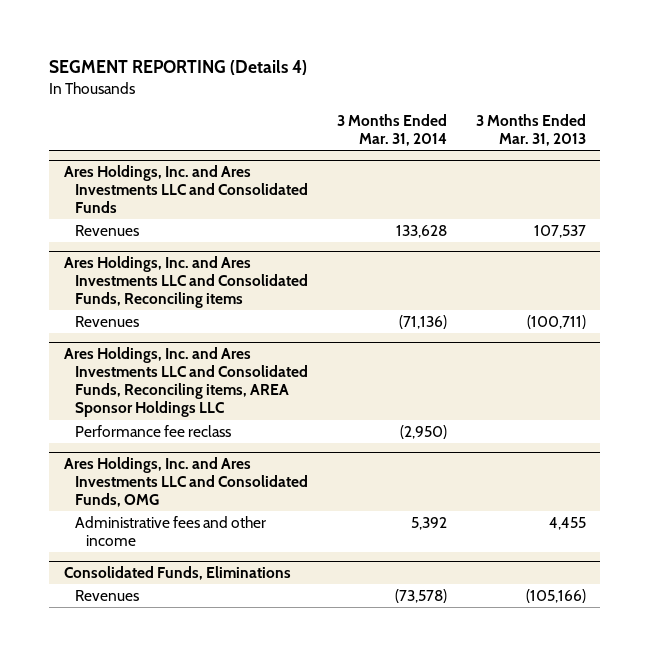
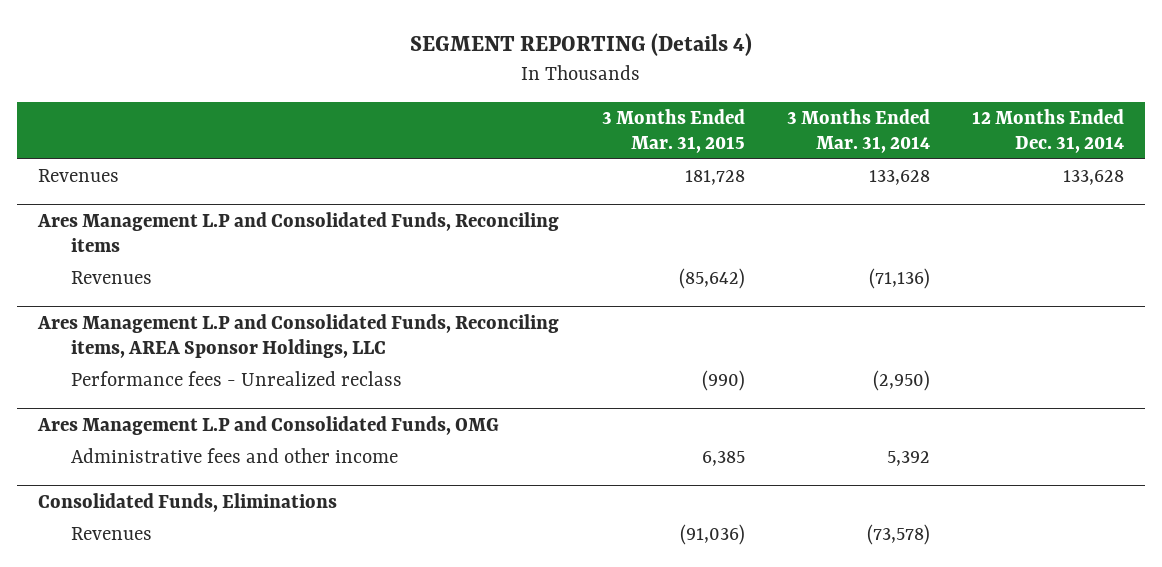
- | 3 Months Ended Mar. 31, 2014 | 3 Months Ended Mar. 31, 2013
+ | 3 Months Ended Mar. 31, 2015 | 3 Months Ended Mar. 31, 2014 | 12 Months Ended Dec. 31, 2014
- Ares Holdings, Inc. and Ares Investments LLC and Consolidated Funds
- Ares Holdings, Inc. and Ares Investments LLC and Consolidated Funds, Reconciling items
+ Ares Management L.P and Consolidated Funds, Reconciling items
- Ares Holdings, Inc. and Ares Investments LLC and Consolidated Funds, Reconciling items, AREA Sponsor Holdings LLC
- Performance fee reclass | (2,950) |
- Ares Holdings, Inc. and Ares Investments LLC and Consolidated Funds, OMG
+ Ares Management L.P and Consolidated Funds, Reconciling items, AREA Sponsor Holdings, LLC
+ Performance fees - Unrealized reclass | (990) | (2,950) |
+ Ares Management L.P and Consolidated Funds, OMG

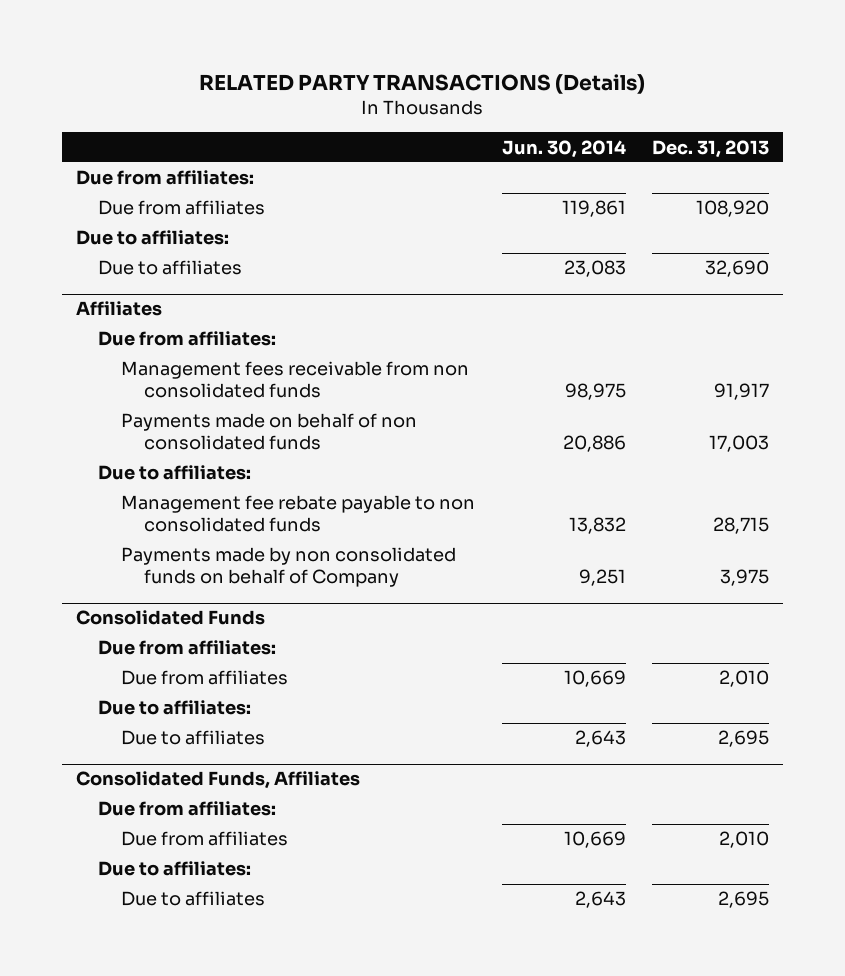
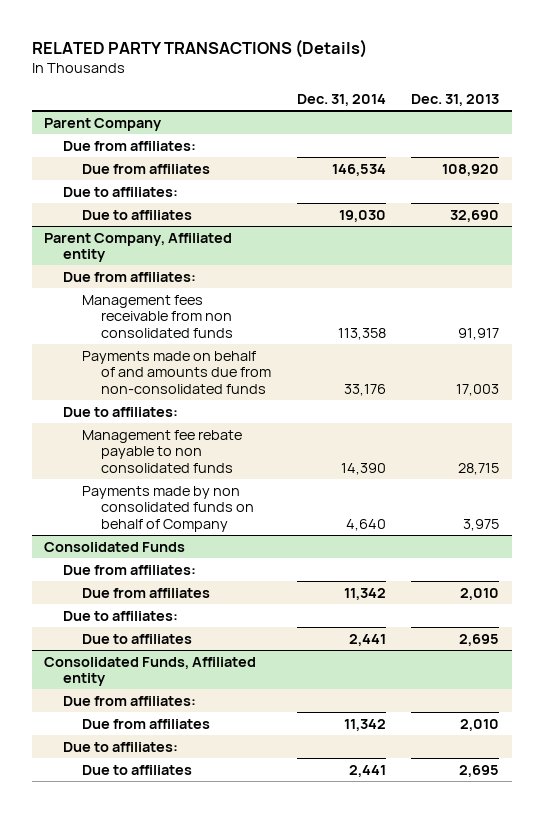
- | Jun. 30, 2014 | Dec. 31, 2013
+ | Dec. 31, 2014 | Dec. 31, 2013
+ Parent Company
- Affiliates
+ Parent Company, Affiliated entity
- Payments made on behalf of non consolidated funds | 20,886 | 17,003
+ Payments made on behalf of and amounts due from non-consolidated funds | 33,176 | 17,003
- Consolidated Funds, Affiliates
+ Consolidated Funds, Affiliated entity

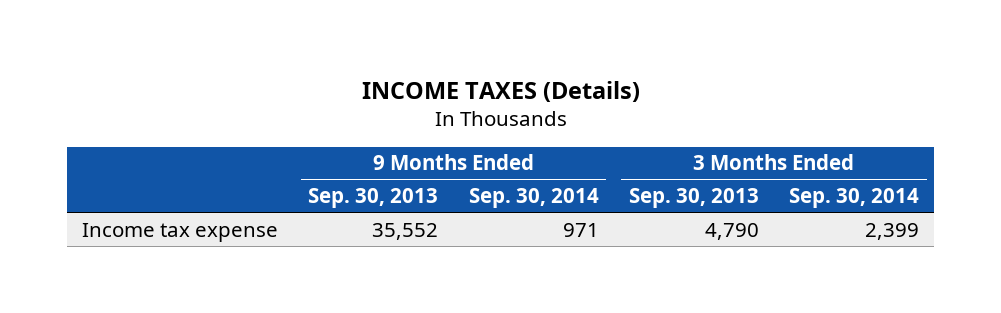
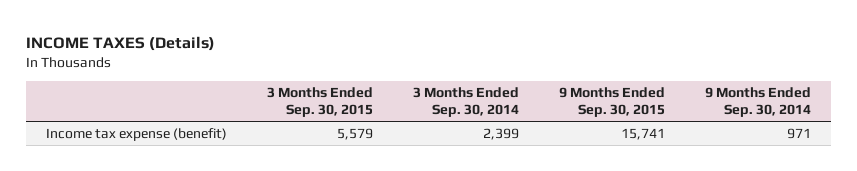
- | 9 Months Ended Sep. 30, 2013 | 9 Months Ended Sep. 30, 2014 | 3 Months Ended Sep. 30, 2013 | 3 Months Ended Sep. 30, 2014
+ | 3 Months Ended Sep. 30, 2015 | 3 Months Ended Sep. 30, 2014 | 9 Months Ended Sep. 30, 2015 | 9 Months Ended Sep. 30, 2014
- Income tax expense | 35,552 | 971 | 4,790 | 2,399
+ Income tax expense (benefit) | 5,579 | 2,399 | 15,741 | 971

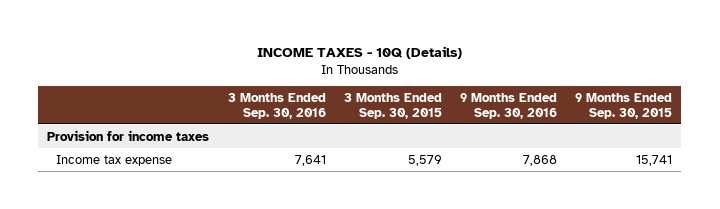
- INCOME TAXES (Details)
+ INCOME TAXES - 10Q (Details)
- | 3 Months Ended Sep. 30, 2015 | 3 Months Ended Sep. 30, 2014 | 9 Months Ended Sep. 30, 2015 | 9 Months Ended Sep. 30, 2014
+ | 3 Months Ended Sep. 30, 2016 | 3 Months Ended Sep. 30, 2015 | 9 Months Ended Sep. 30, 2016 | 9 Months Ended Sep. 30, 2015
- Income tax expense (benefit) | 5,579 | 2,399 | 15,741 | 971
+ Provision for income taxes
+ Income tax expense | 7,641 | 5,579 | 7,868 | 15,741

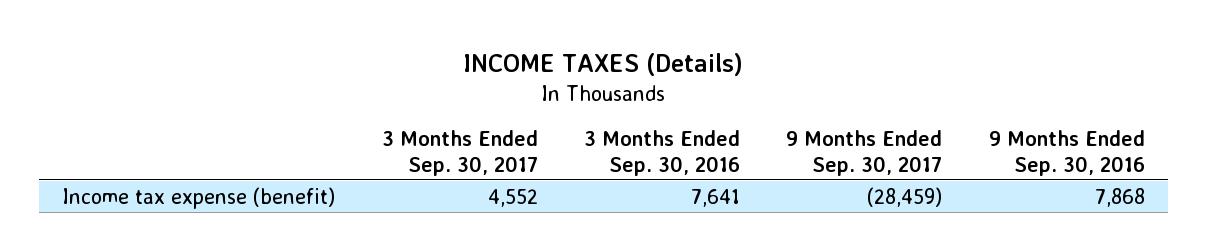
- INCOME TAXES - 10Q (Details)
+ INCOME TAXES (Details)
- | 3 Months Ended Sep. 30, 2016 | 3 Months Ended Sep. 30, 2015 | 9 Months Ended Sep. 30, 2016 | 9 Months Ended Sep. 30, 2015
+ | 3 Months Ended Sep. 30, 2017 | 3 Months Ended Sep. 30, 2016 | 9 Months Ended Sep. 30, 2017 | 9 Months Ended Sep. 30, 2016
- Provision for income taxes
- Income tax expense | 7,641 | 5,579 | 7,868 | 15,741
+ Income tax expense (benefit) | 4,552 | 7,641 | (28,459) | 7,868

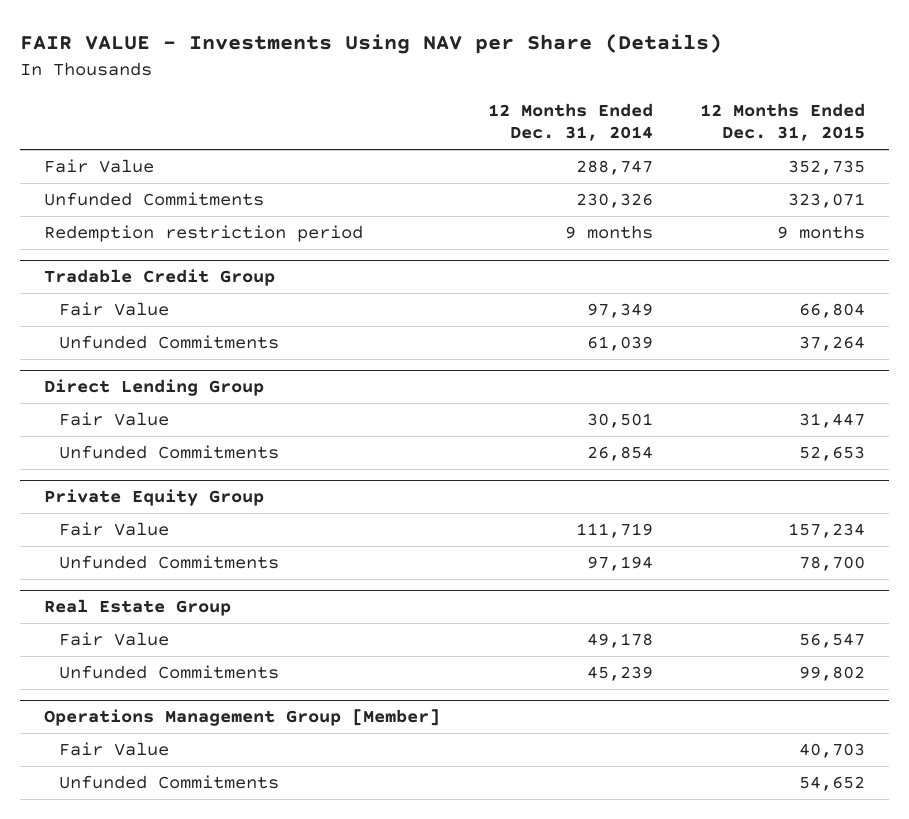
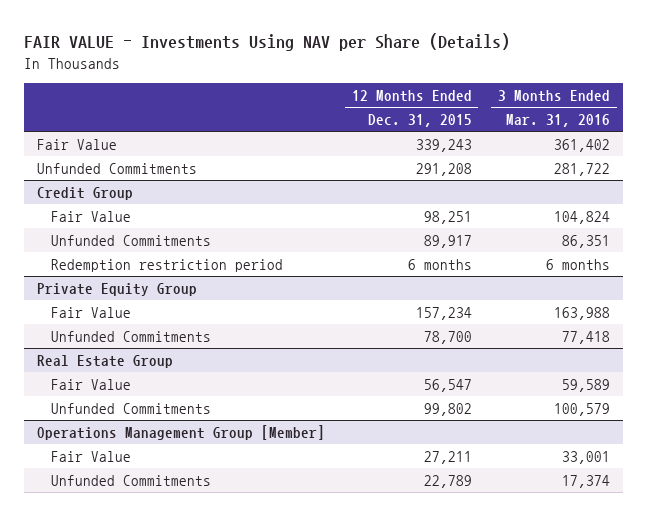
- | 12 Months Ended Dec. 31, 2014 | 12 Months Ended Dec. 31, 2015
+ | 12 Months Ended Dec. 31, 2015 | 3 Months Ended Mar. 31, 2016
- Fair Value | 288,747 | 352,735
- Unfunded Commitments | 230,326 | 323,071
- Redemption restriction period | 9 months | 9 months
- Tradable Credit Group
- Fair Value | 97,349 | 66,804
- Unfunded Commitments | 61,039 | 37,264
- Direct Lending Group
- Fair Value | 30,501 | 31,447
- Unfunded Commitments | 26,854 | 52,653
+ Fair Value | 339,243 | 361,402
+ Unfunded Commitments | 291,208 | 281,722
+ Credit Group
+ Fair Value | 98,251 | 104,824
+ Unfunded Commitments | 89,917 | 86,351
+ Redemption restriction period | 6 months | 6 months
@ Operations Management Group [Member]
- Fair Value | | 40,703
- Unfunded Commitments | | 54,652
+ Fair Value | 27,211 | 33,001
+ Unfunded Commitments | 22,789 | 17,374

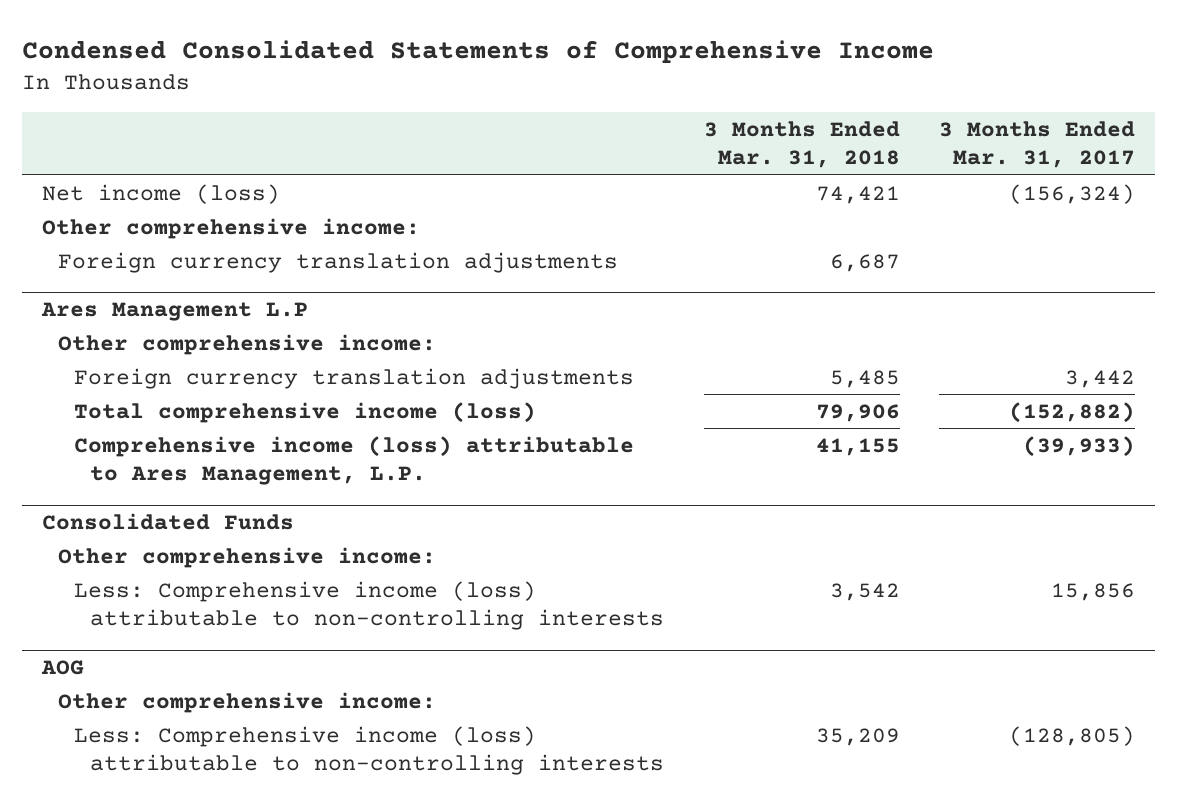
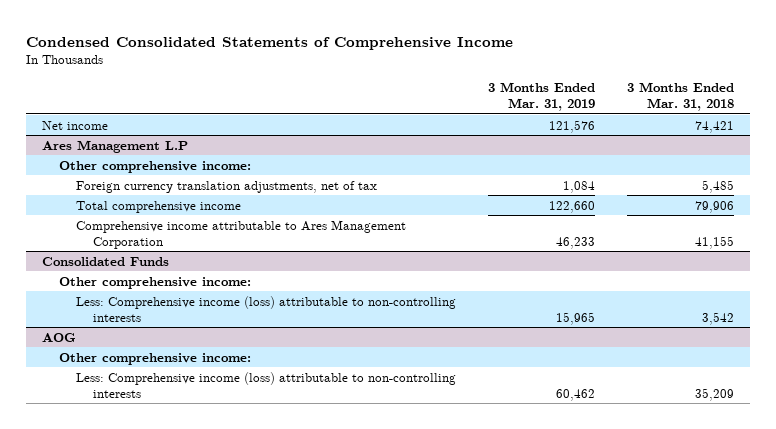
- | 3 Months Ended Mar. 31, 2018 | 3 Months Ended Mar. 31, 2017
+ | 3 Months Ended Mar. 31, 2019 | 3 Months Ended Mar. 31, 2018
- Net income (loss) | 74,421 | (156,324)
- Other comprehensive income:
- Foreign currency translation adjustments | 6,687 |
+ Net income | 121,576 | 74,421
@ Ares Management L.P
- Foreign currency translation adjustments | 5,485 | 3,442
- Total comprehensive income (loss) | 79,906 | (152,882)
- Comprehensive income (loss) attributable to Ares Management, L.P. | 41,155 | (39,933)
+ Foreign currency translation adjustments, net of tax | 1,084 | 5,485
+ Total comprehensive income | 122,660 | 79,906
+ Comprehensive income attributable to Ares Management Corporation | 46,233 | 41,155

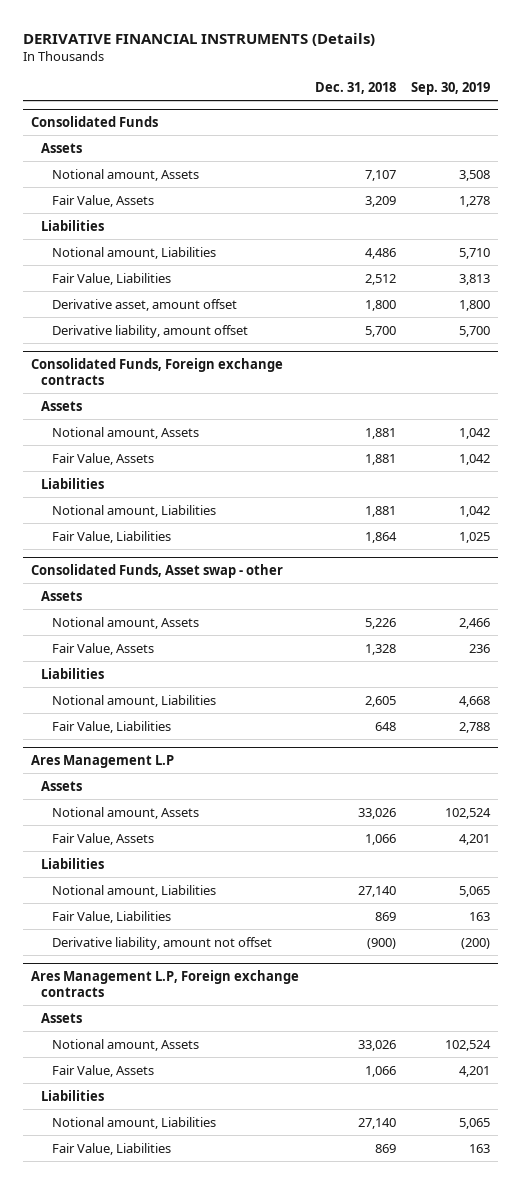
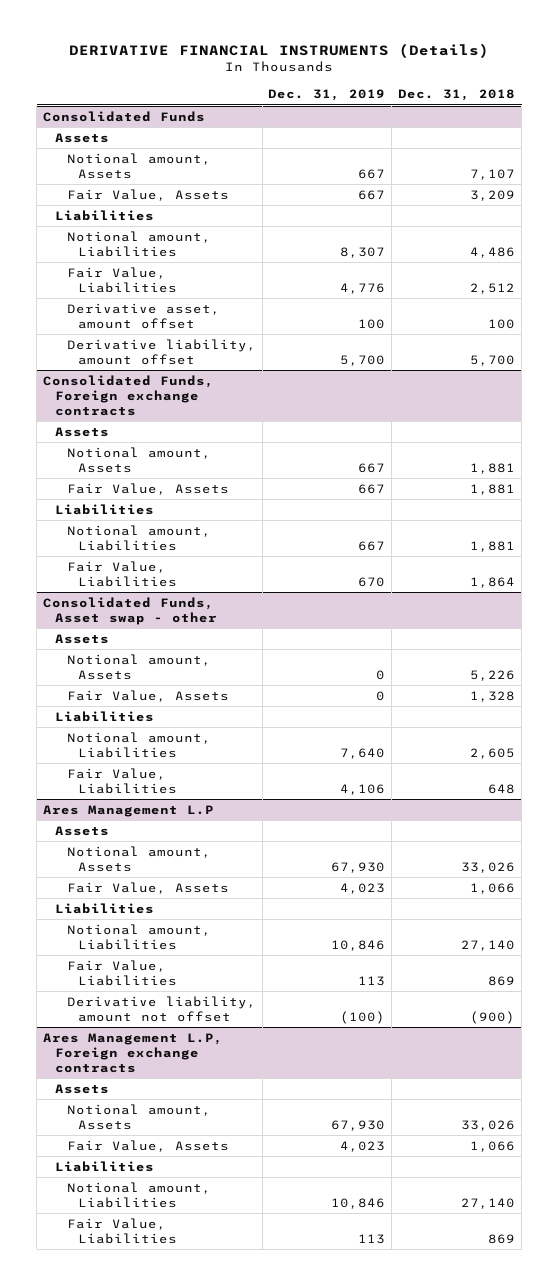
- | Dec. 31, 2018 | Sep. 30, 2019
+ | Dec. 31, 2019 | Dec. 31, 2018
@ Consolidated Funds
- Derivative asset, amount offset | 1,800 | 1,800
+ Derivative asset, amount offset | 100 | 100

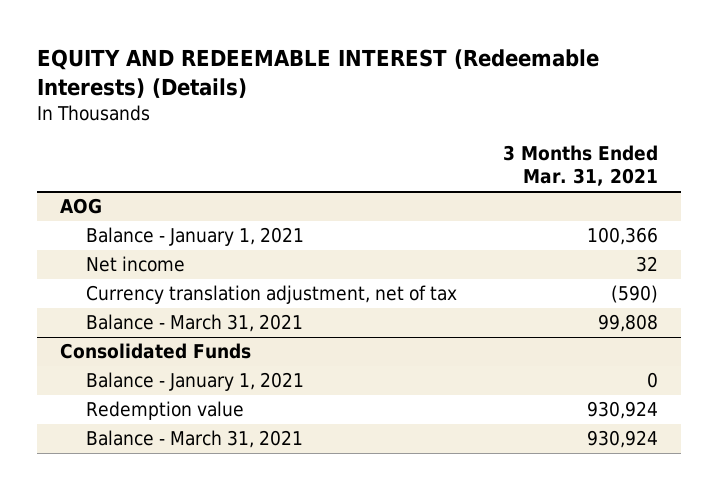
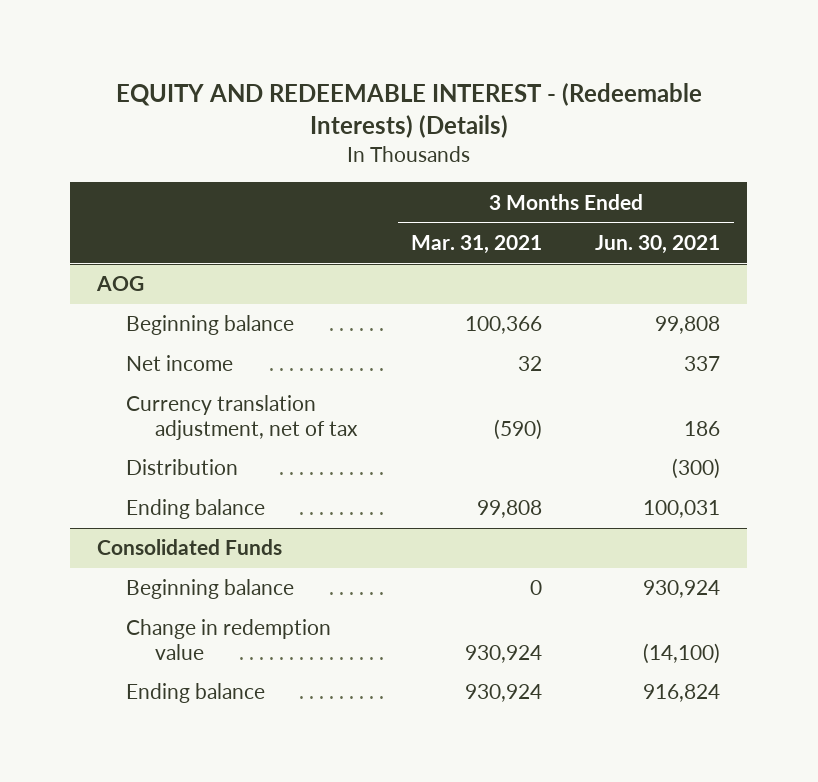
- EQUITY AND REDEEMABLE INTEREST (Redeemable Interests) (Details)
+ EQUITY AND REDEEMABLE INTEREST - (Redeemable Interests) (Details)
- | 3 Months Ended Mar. 31, 2021
+ | 3 Months Ended Mar. 31, 2021 | 3 Months Ended Jun. 30, 2021
@ AOG
- Balance - January 1, 2021 | 100,366
+ Beginning balance | 100,366 | 99,808
- Balance - March 31, 2021 | 99,808
+ Distribution | | (300)
+ Ending balance | 99,808 | 100,031
@ Consolidated Funds
- Balance - January 1, 2021 | 0
- Redemption value | 930,924
- Balance - March 31, 2021 | 930,924
+ Beginning balance | 0 | 930,924
+ Change in redemption value | 930,924 | (14,100)
+ Ending balance | 930,924 | 916,824

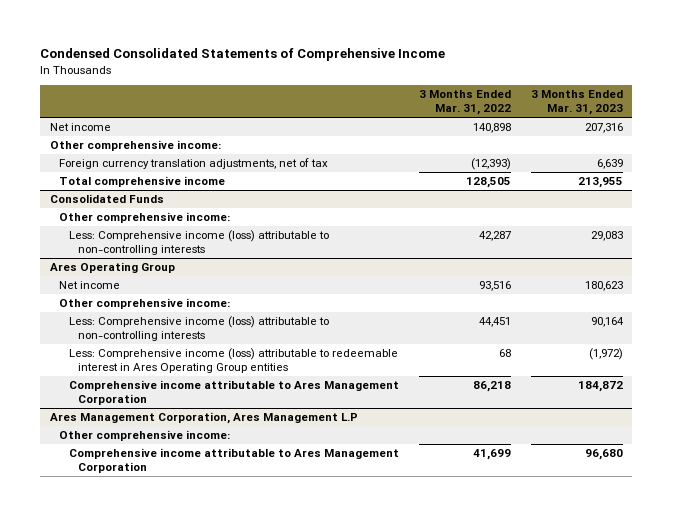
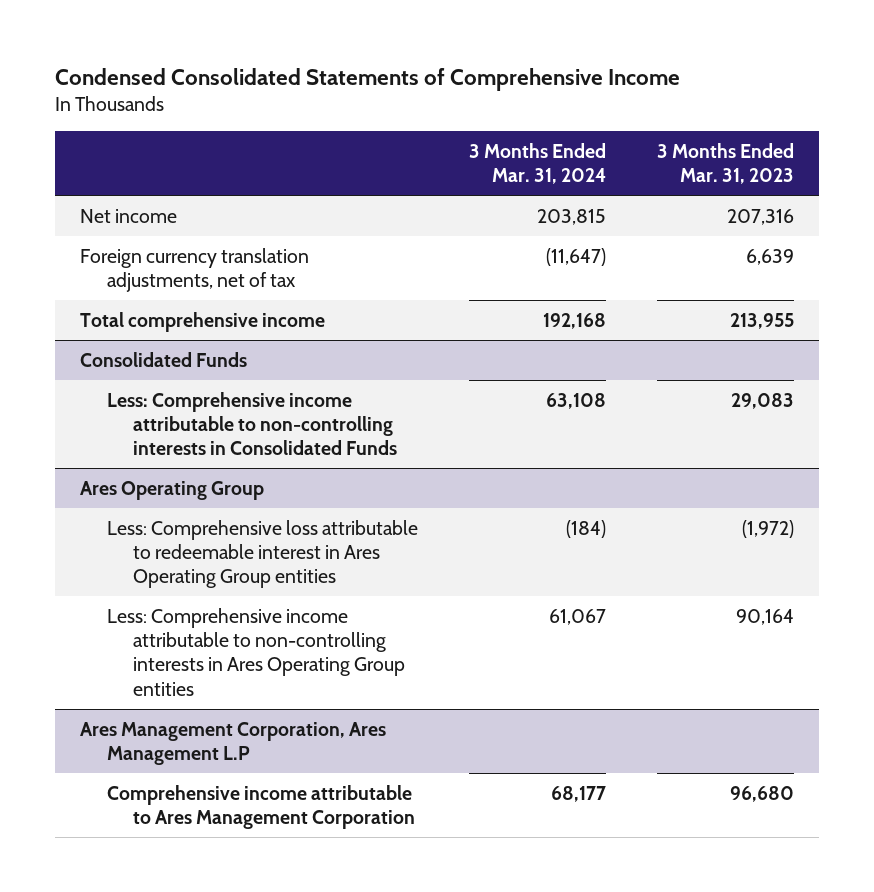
- | 3 Months Ended Mar. 31, 2022 | 3 Months Ended Mar. 31, 2023
+ | 3 Months Ended Mar. 31, 2024 | 3 Months Ended Mar. 31, 2023
- Other comprehensive income:
@ Consolidated Funds
- Other comprehensive income:
- Less: Comprehensive income (loss) attributable to non-controlling interests | 42,287 | 29,083
+ Less: Comprehensive income attributable to non-controlling interests in Consolidated Funds | 63,108 | 29,083
@ Ares Operating Group
- Net income | 93,516 | 180,623
- Other comprehensive income:
- Less: Comprehensive income (loss) attributable to non-controlling interests | 44,451 | 90,164
- Less: Comprehensive income (loss) attributable to redeemable interest in Ares Operating Group entities | 68 | (1,972)
- Comprehensive income attributable to Ares Management Corporation | 86,218 | 184,872
+ Less: Comprehensive loss attributable to redeemable interest in Ares Operating Group entities | (184) | (1,972)
+ Less: Comprehensive income attributable to non-controlling interests in Ares Operating Group entities | 61,067 | 90,164
@ Ares Management Corporation, Ares Management L.P
- Other comprehensive income:

